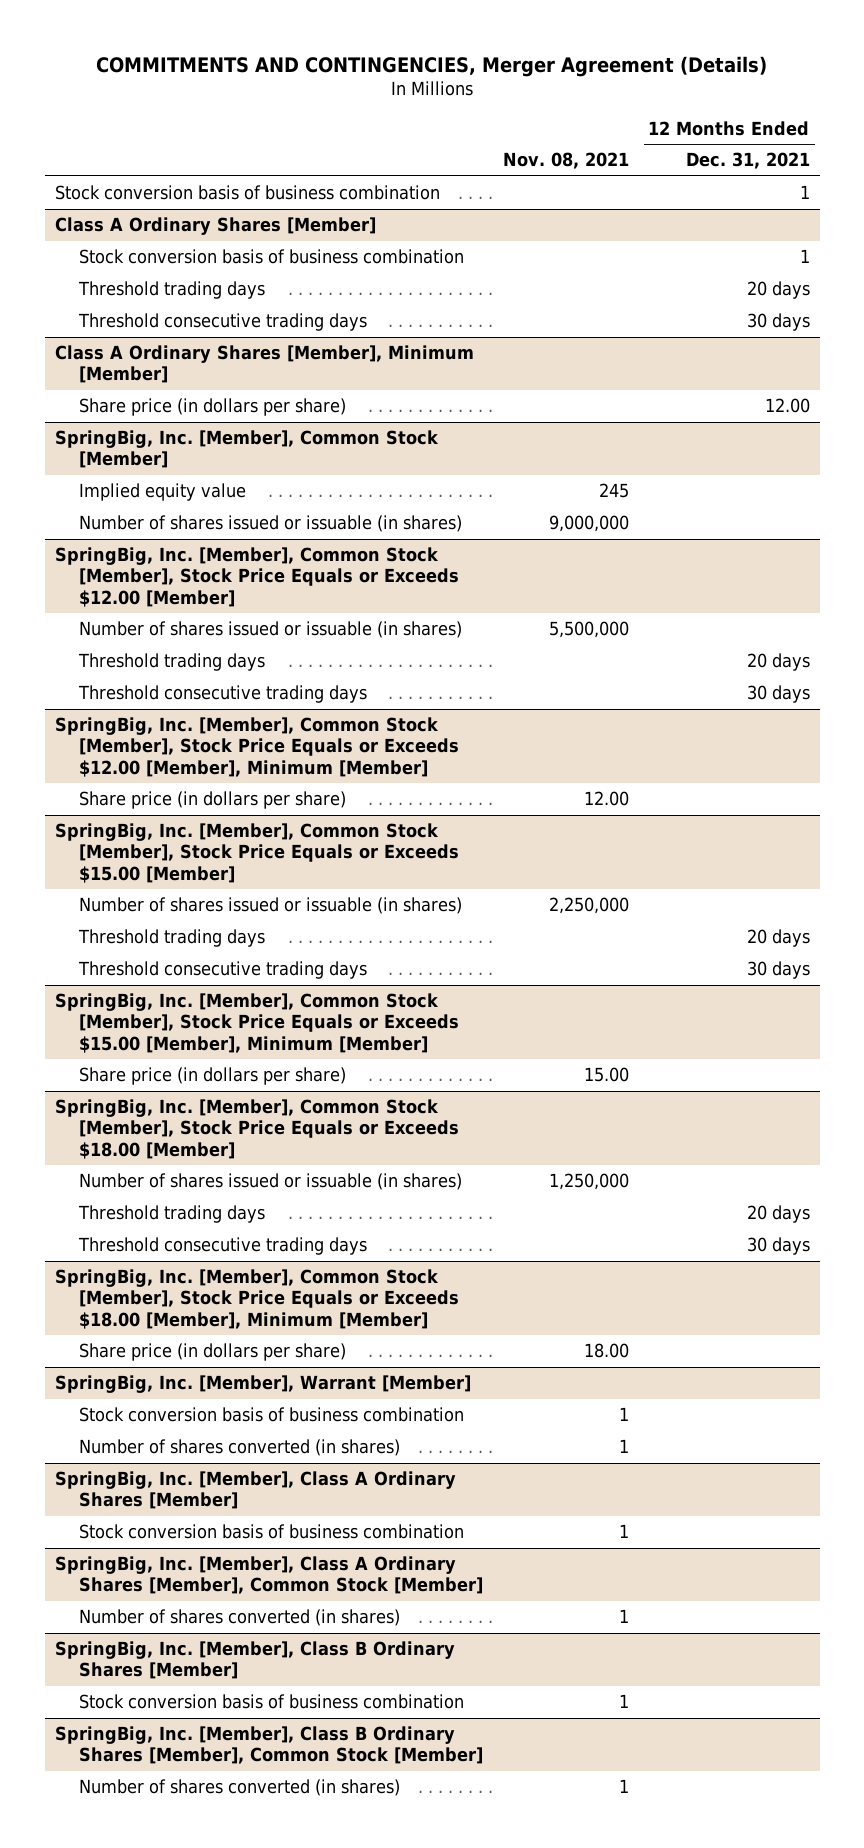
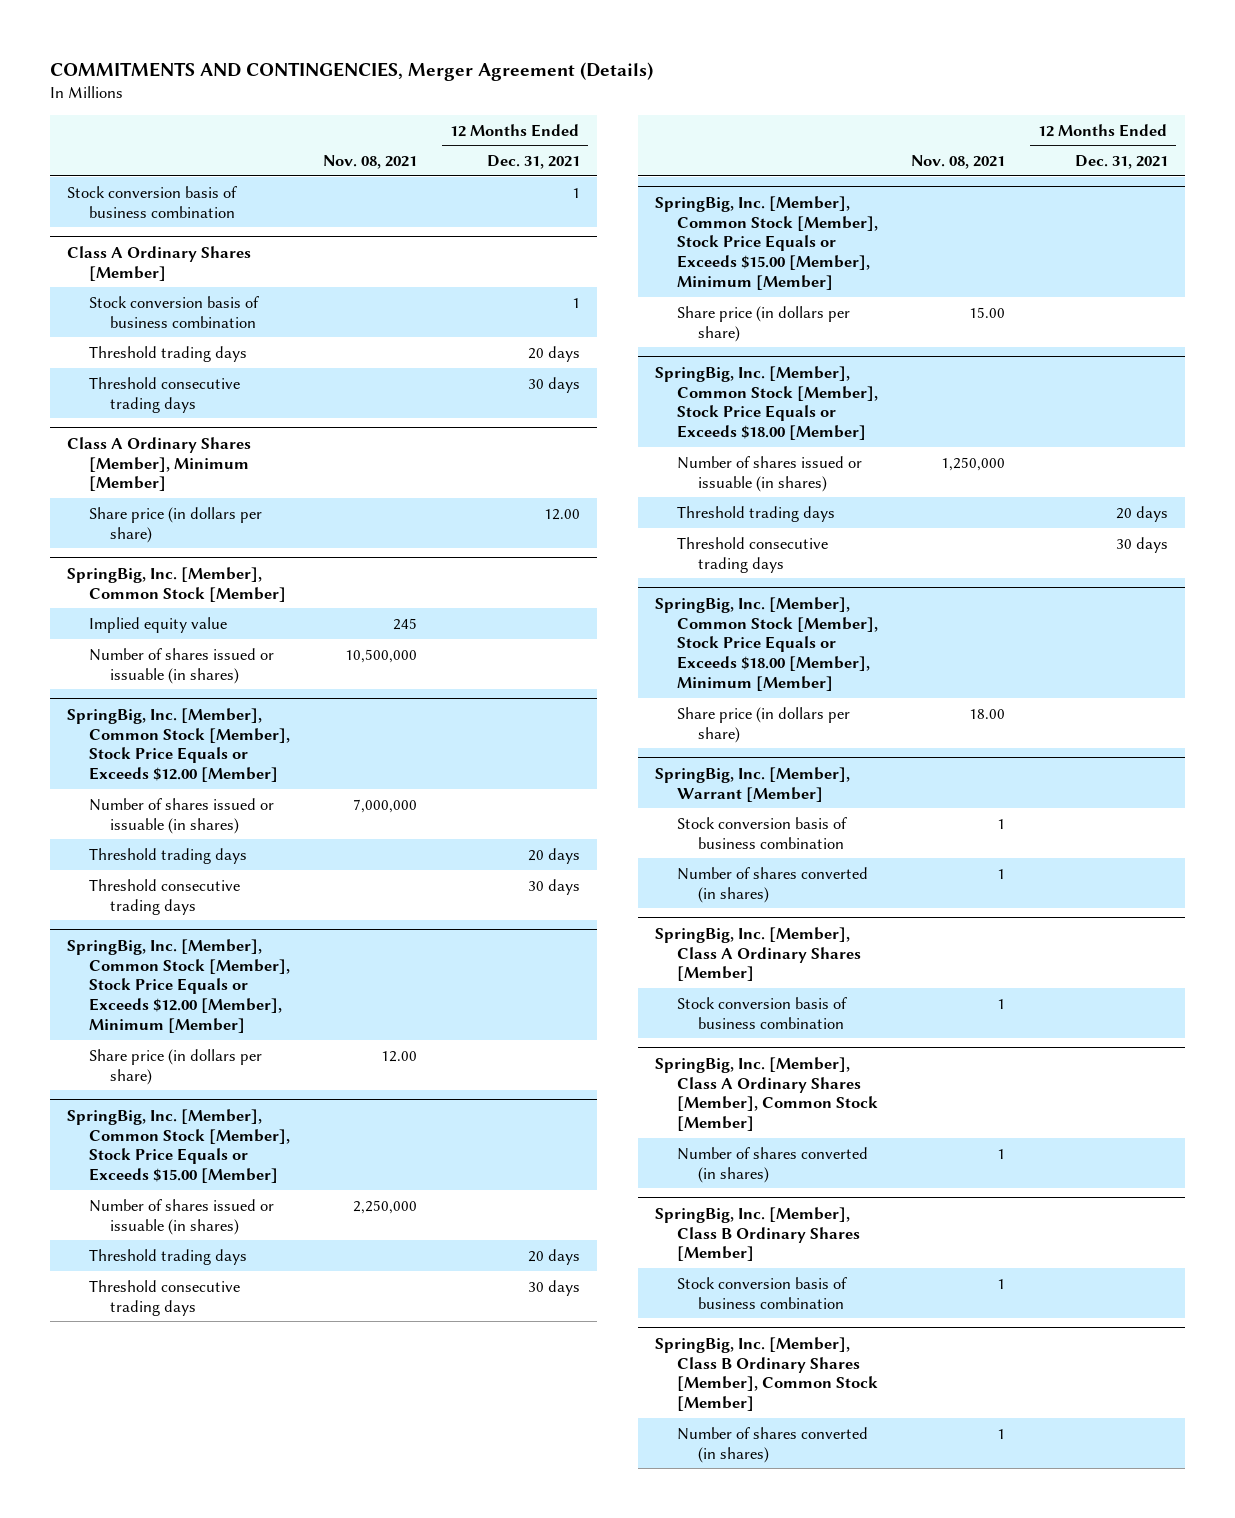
@ SpringBig, Inc. [Member], Common Stock [Member]
- Number of shares issued or issuable (in shares) | 9,000,000 |
+ Number of shares issued or issuable (in shares) | 10,500,000 |
@ SpringBig, Inc. [Member], Common Stock [Member], Stock Price Equals or Exceeds $12.00 [Member]
- Number of shares issued or issuable (in shares) | 5,500,000 |
+ Number of shares issued or issuable (in shares) | 7,000,000 |

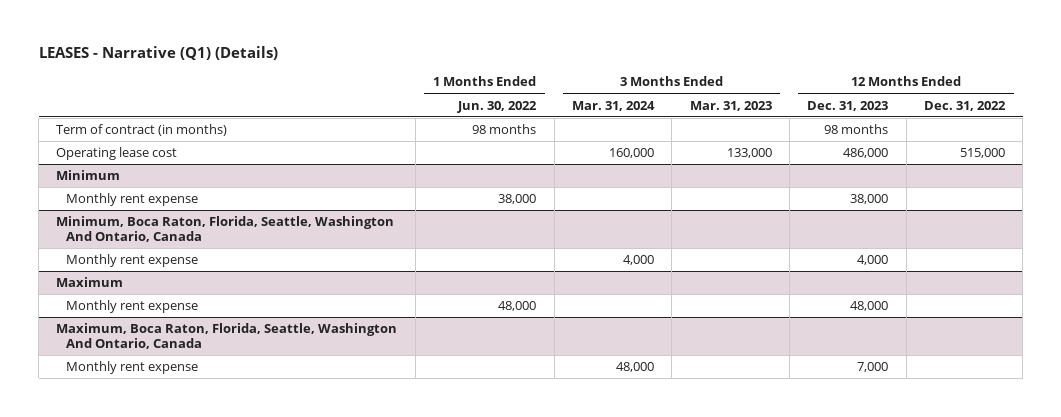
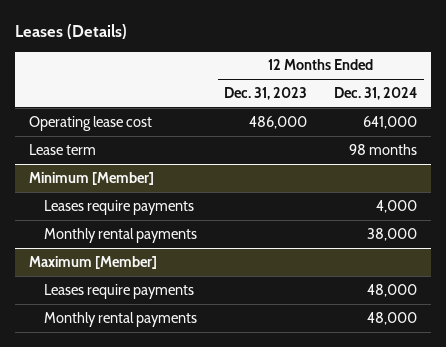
- LEASES - Narrative (Q1) (Details)
+ Leases (Details)
- | 1 Months Ended Jun. 30, 2022 | 3 Months Ended Mar. 31, 2024 | 3 Months Ended Mar. 31, 2023 | 12 Months Ended Dec. 31, 2023 | 12 Months Ended Dec. 31, 2022
+ | 12 Months Ended Dec. 31, 2023 | 12 Months Ended Dec. 31, 2024
- Term of contract (in months) | 98 months | | | 98 months |
- Minimum
- Monthly rent expense | 38,000 | | | 38,000 |
- Minimum, Boca Raton, Florida, Seattle, Washington And Ontario, Canada
- Monthly rent expense | | 4,000 | | 4,000 |
- Maximum
- Monthly rent expense | 48,000 | | | 48,000 |
- Maximum, Boca Raton, Florida, Seattle, Washington And Ontario, Canada
- Monthly rent expense | | 48,000 | | 7,000 |
+ Lease term | | 98 months
+ Minimum [Member]
+ Leases require payments | | 4,000
+ Monthly rental payments | | 38,000
+ Maximum [Member]
+ Leases require payments | | 48,000
+ Monthly rental payments | | 48,000

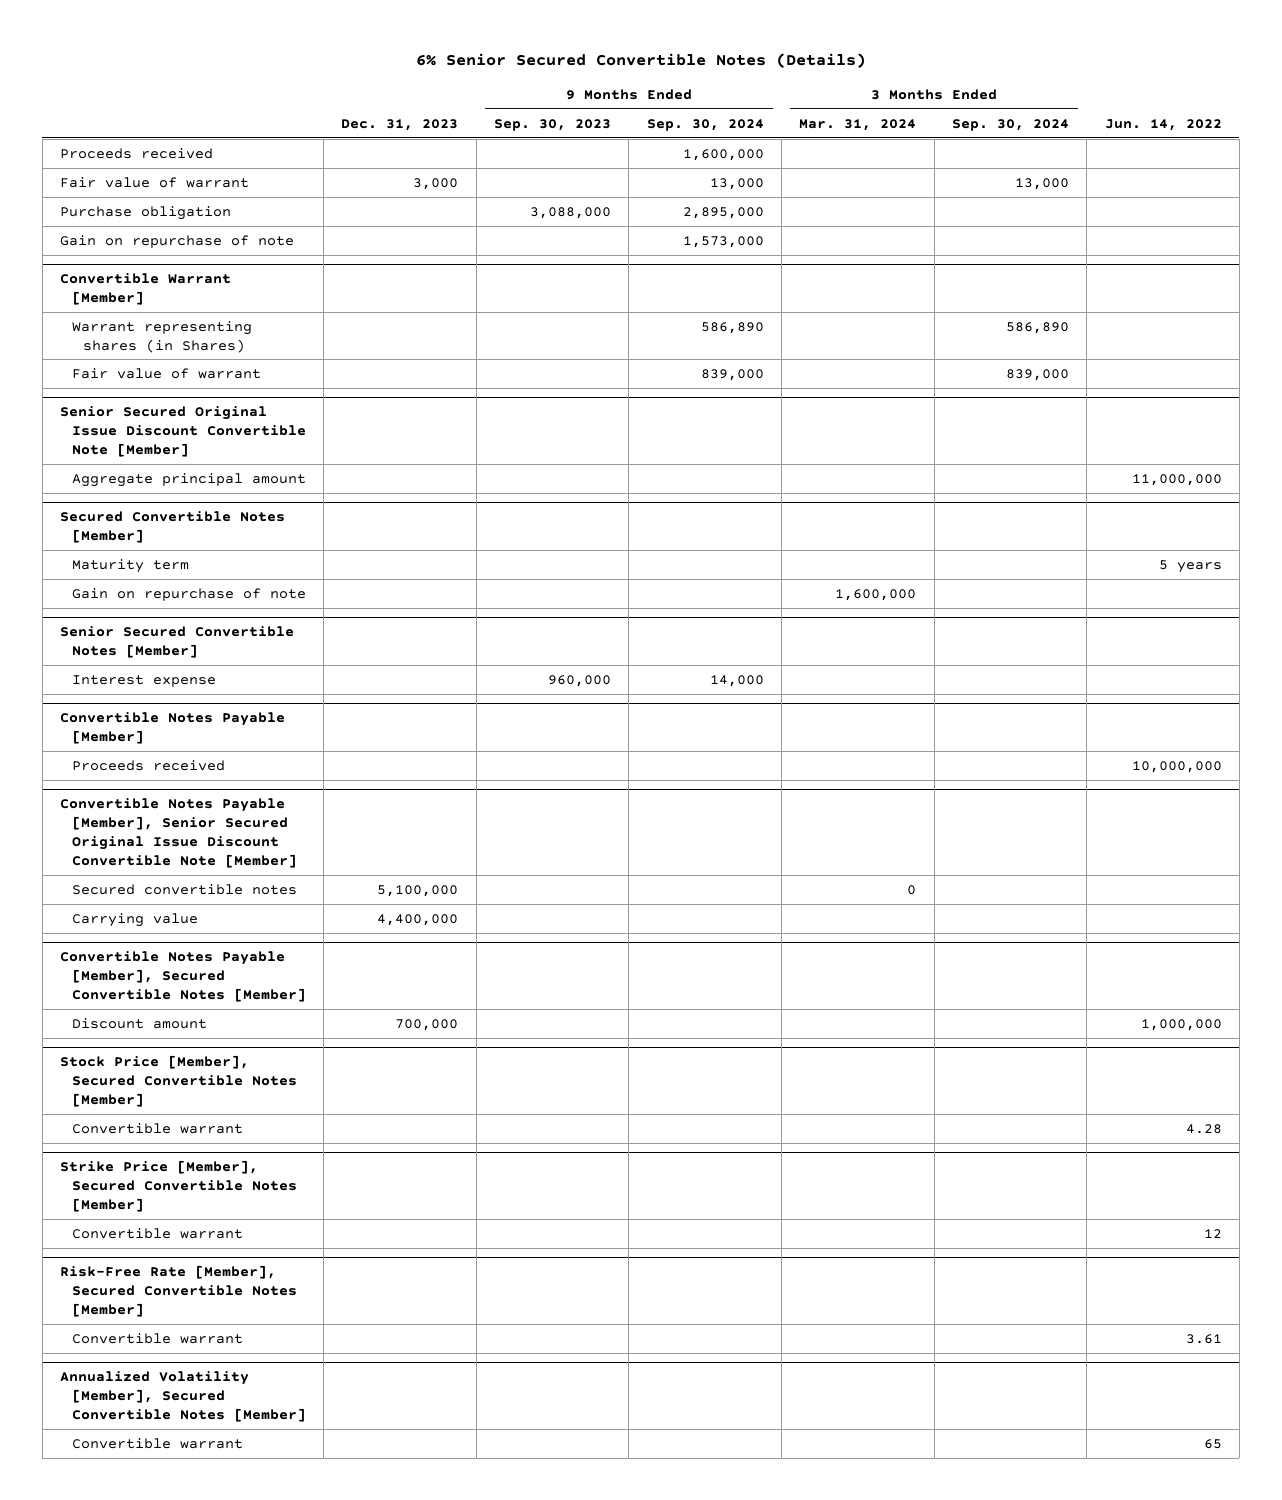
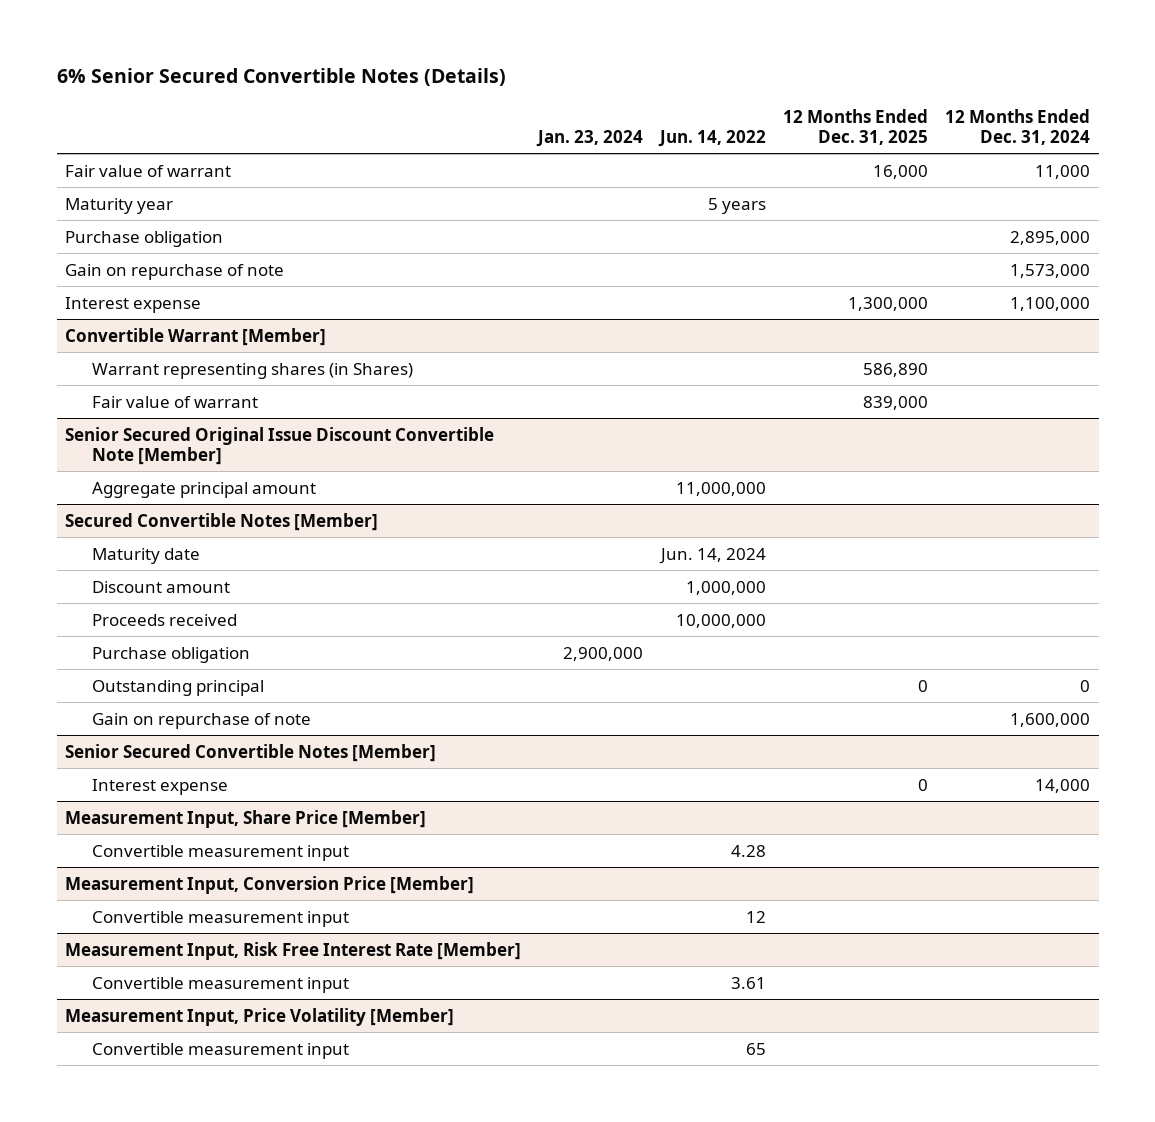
- | Dec. 31, 2023 | 9 Months Ended Sep. 30, 2023 | 9 Months Ended Sep. 30, 2024 | 3 Months Ended Mar. 31, 2024 | 3 Months Ended Sep. 30, 2024 | Jun. 14, 2022
+ | Jan. 23, 2024 | Jun. 14, 2022 | 12 Months Ended Dec. 31, 2025 | 12 Months Ended Dec. 31, 2024
- Proceeds received | | | 1,600,000 | | |
+ Maturity year | | 5 years | |
+ Interest expense | | | 1,300,000 | 1,100,000
@ Secured Convertible Notes [Member]
- Maturity term | | | | | | 5 years
+ Maturity date | | Jun. 14, 2024 | |
+ Discount amount | | 1,000,000 | |
+ Proceeds received | | 10,000,000 | |
+ Purchase obligation | 2,900,000 | | |
+ Outstanding principal | | | 0 | 0
- Convertible Notes Payable [Member]
- Proceeds received | | | | | | 10,000,000
- Convertible Notes Payable [Member], Senior Secured Original Issue Discount Convertible Note [Member]
- Secured convertible notes | 5,100,000 | | | 0 | |
- Carrying value | 4,400,000 | | | | |
- Convertible Notes Payable [Member], Secured Convertible Notes [Member]
- Discount amount | 700,000 | | | | | 1,000,000
- Stock Price [Member], Secured Convertible Notes [Member]
- Convertible warrant | | | | | | 4.28
- Strike Price [Member], Secured Convertible Notes [Member]
- Convertible warrant | | | | | | 12
- Risk-Free Rate [Member], Secured Convertible Notes [Member]
- Convertible warrant | | | | | | 3.61
- Annualized Volatility [Member], Secured Convertible Notes [Member]
- Convertible warrant | | | | | | 65
+ Measurement Input, Share Price [Member]
+ Convertible measurement input | | 4.28 | |
+ Measurement Input, Conversion Price [Member]
+ Convertible measurement input | | 12 | |
+ Measurement Input, Risk Free Interest Rate [Member]
+ Convertible measurement input | | 3.61 | |
+ Measurement Input, Price Volatility [Member]
+ Convertible measurement input | | 65 | |

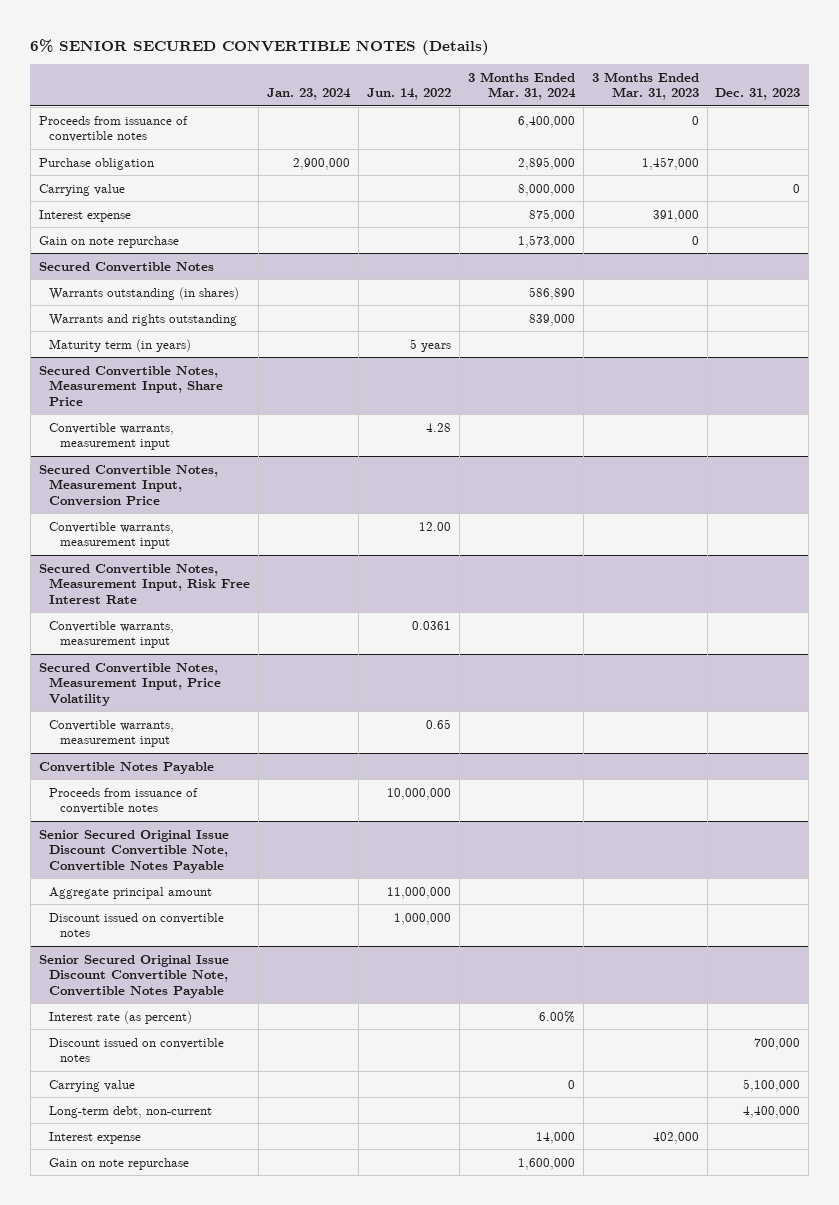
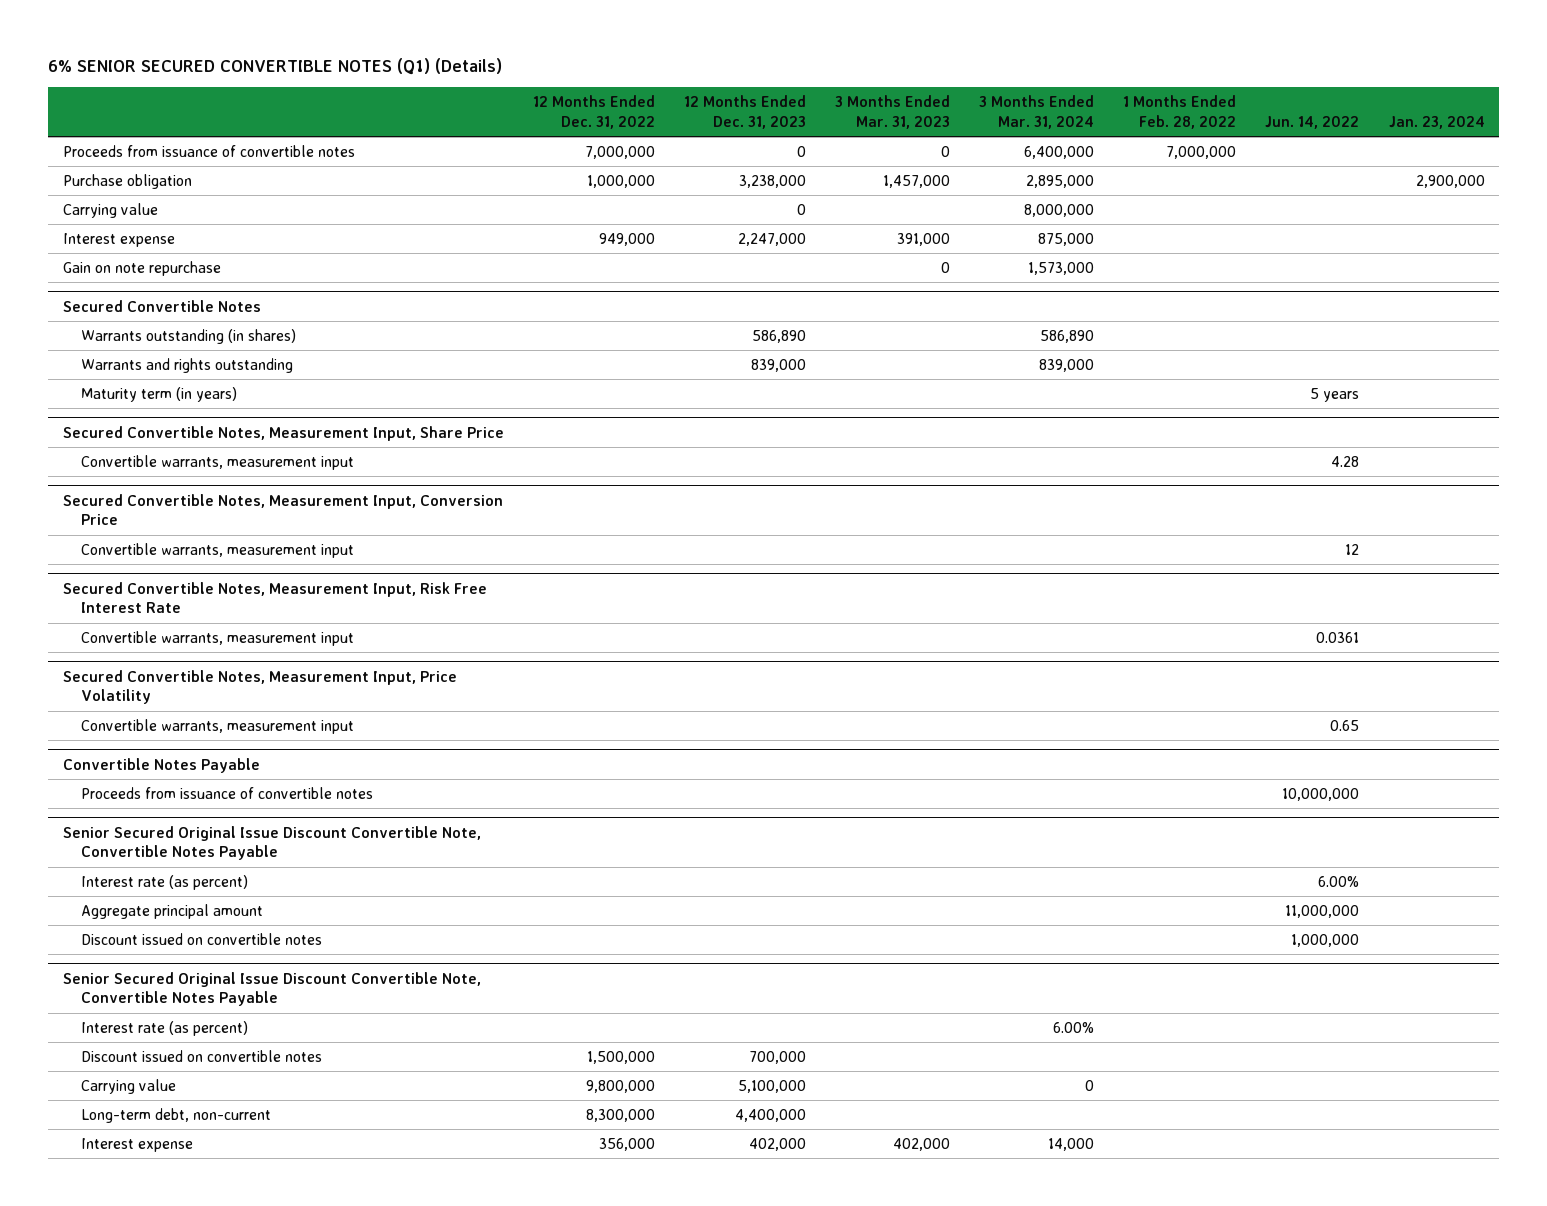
- 6% SENIOR SECURED CONVERTIBLE NOTES (Details)
+ 6% SENIOR SECURED CONVERTIBLE NOTES (Q1) (Details)
- | Jan. 23, 2024 | Jun. 14, 2022 | 3 Months Ended Mar. 31, 2024 | 3 Months Ended Mar. 31, 2023 | Dec. 31, 2023
+ | 12 Months Ended Dec. 31, 2022 | 12 Months Ended Dec. 31, 2023 | 3 Months Ended Mar. 31, 2023 | 3 Months Ended Mar. 31, 2024 | 1 Months Ended Feb. 28, 2022 | Jun. 14, 2022 | Jan. 23, 2024
@ Secured Convertible Notes, Measurement Input, Conversion Price
- Convertible warrants, measurement input | | 12.00 | | |
+ Convertible warrants, measurement input | | | | | | 12 |
@ Senior Secured Original Issue Discount Convertible Note, Convertible Notes Payable
+ Interest rate (as percent) | | | | | | 6.00% |
- Gain on note repurchase | | | 1,600,000 | |

